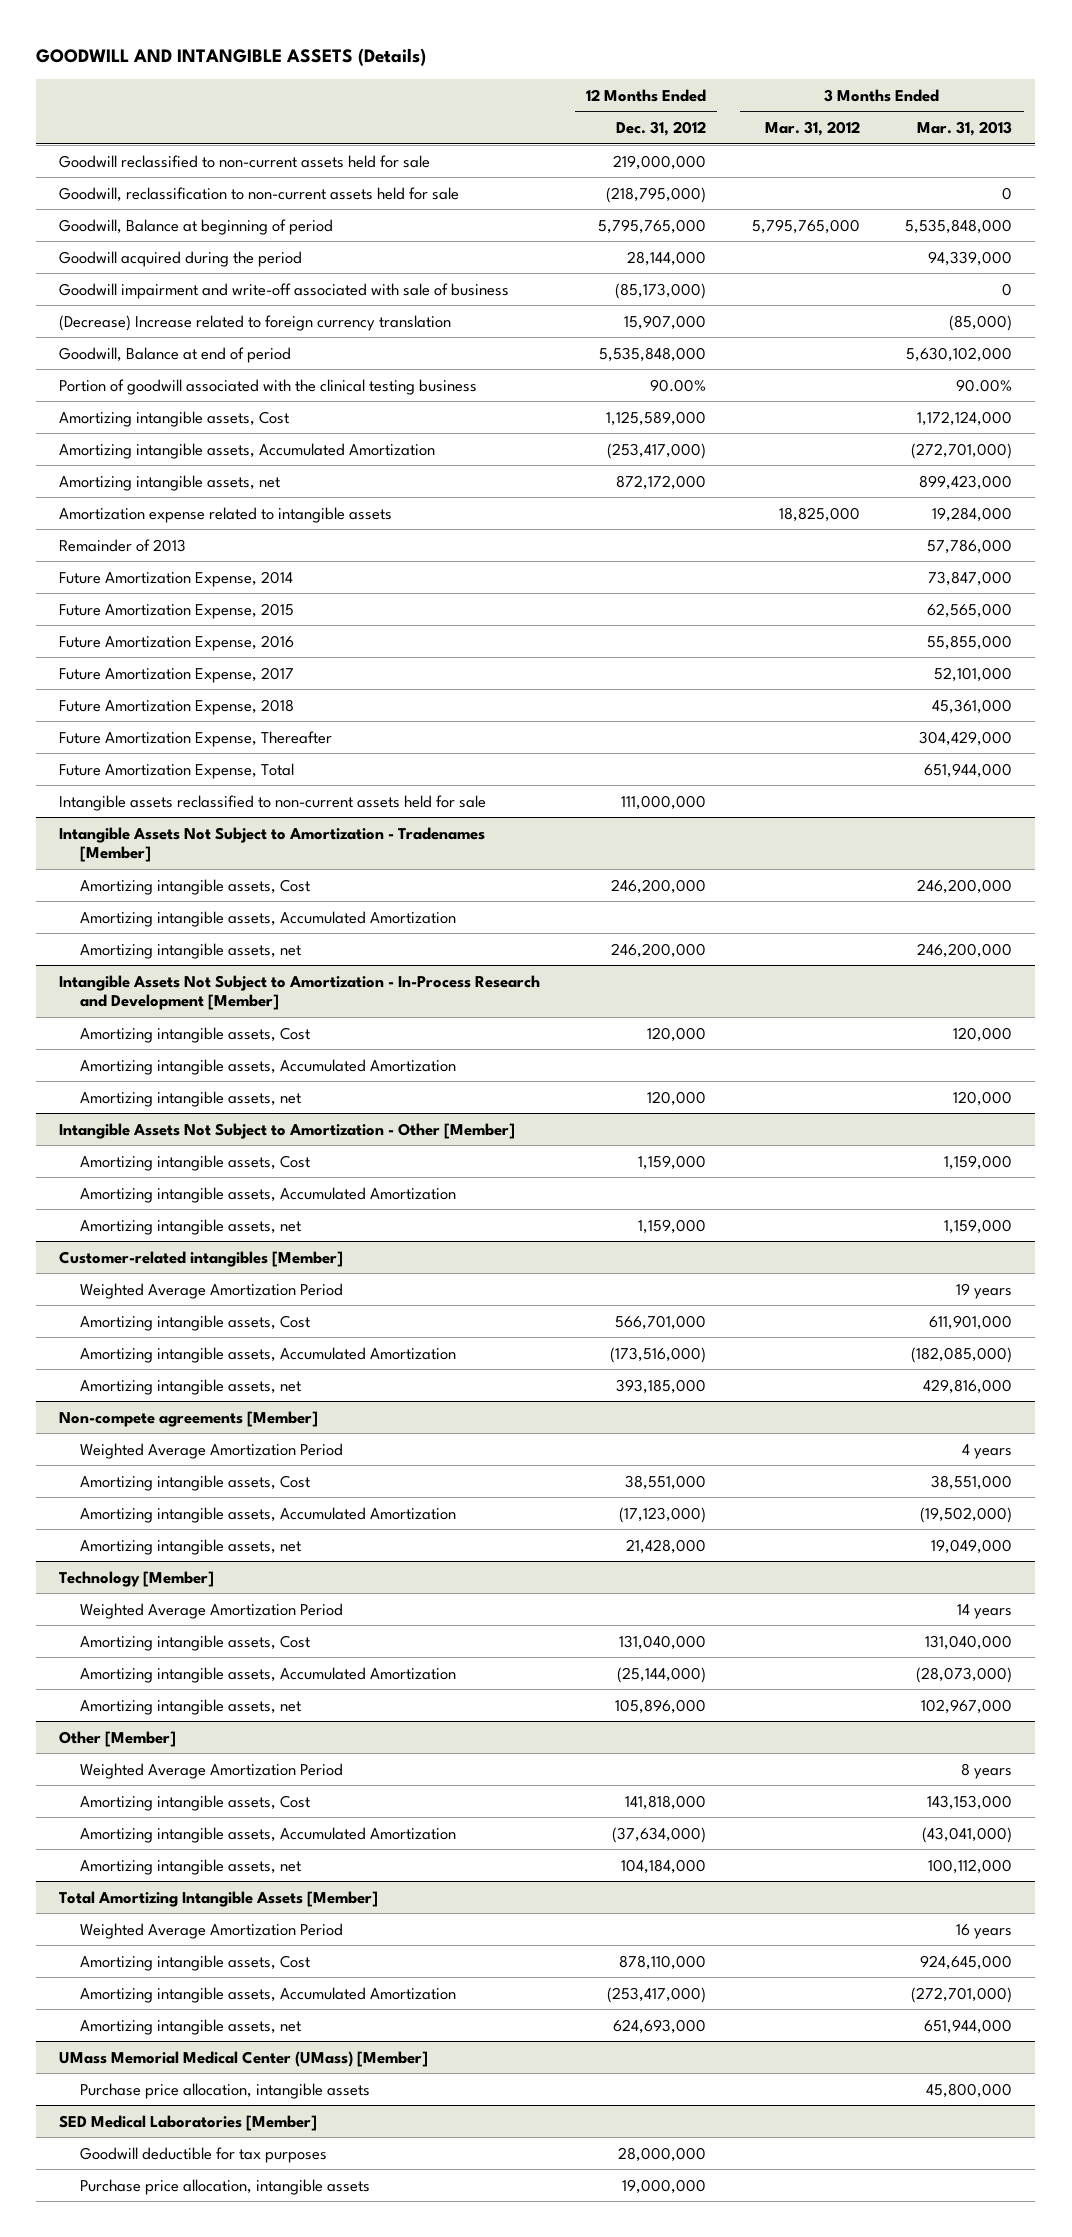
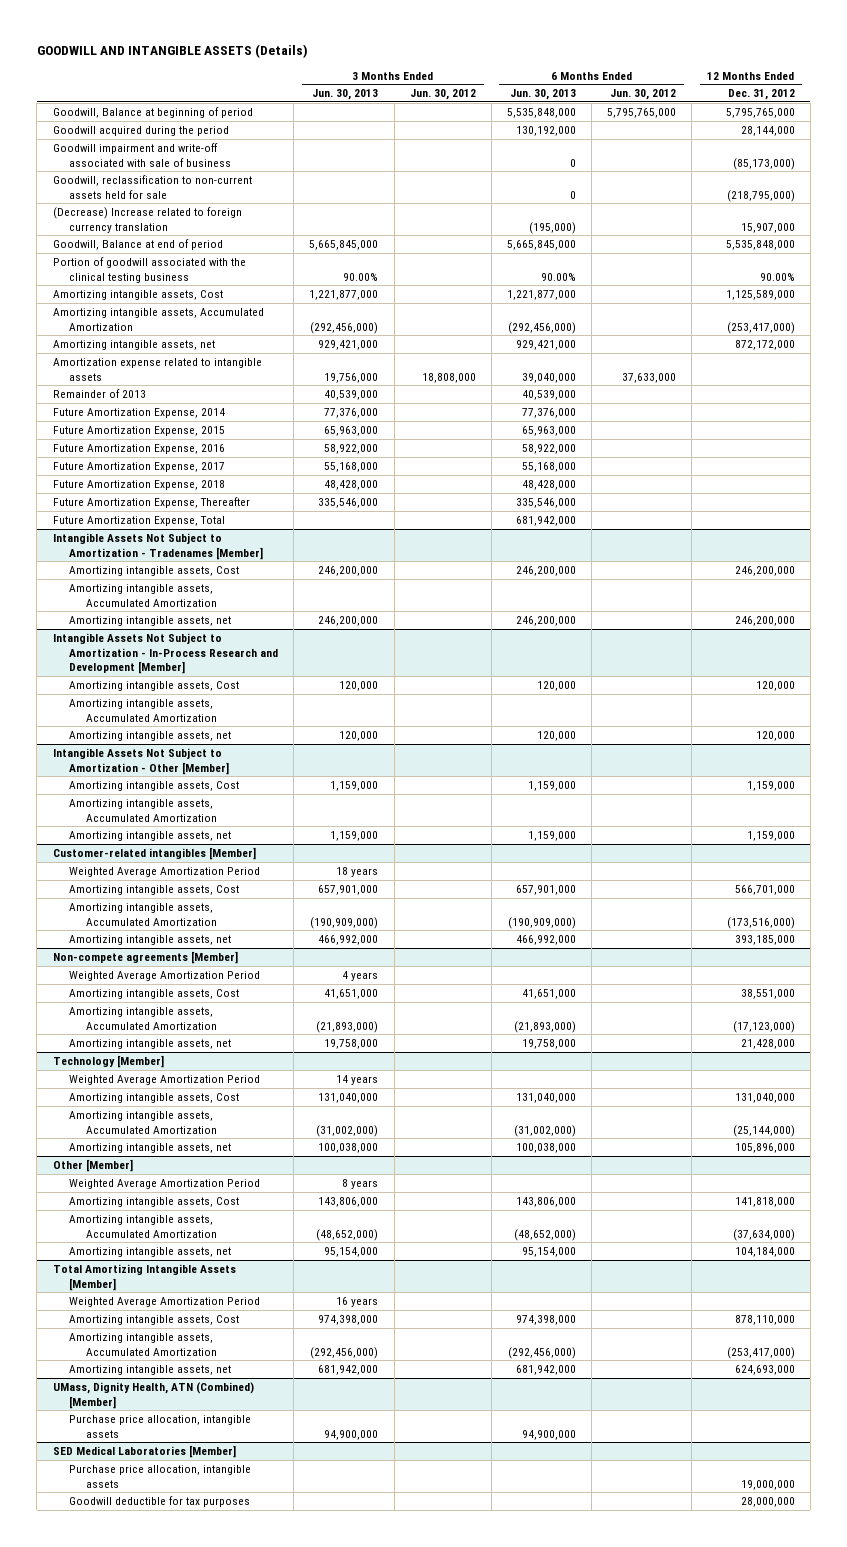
- | 12 Months Ended Dec. 31, 2012 | 3 Months Ended Mar. 31, 2012 | 3 Months Ended Mar. 31, 2013
+ | 3 Months Ended Jun. 30, 2013 | 3 Months Ended Jun. 30, 2012 | 6 Months Ended Jun. 30, 2013 | 6 Months Ended Jun. 30, 2012 | 12 Months Ended Dec. 31, 2012
- Goodwill reclassified to non-current assets held for sale | 219,000,000 | |
moved down: Goodwill, reclassification to non-current assets held for sale | | | 0 | | (218,795,000)
- Intangible assets reclassified to non-current assets held for sale | 111,000,000 | |
- UMass Memorial Medical Center (UMass) [Member]
+ UMass, Dignity Health, ATN (Combined) [Member]
@ SED Medical Laboratories [Member]
moved down: Goodwill deductible for tax purposes | | | | | 28,000,000

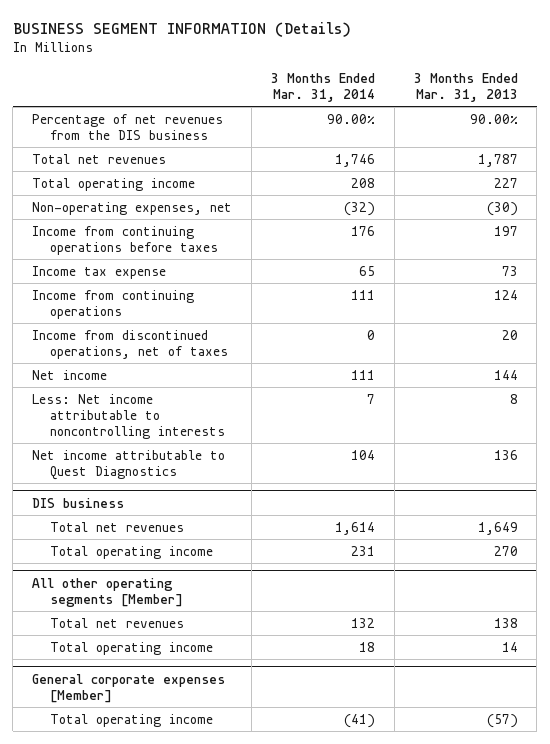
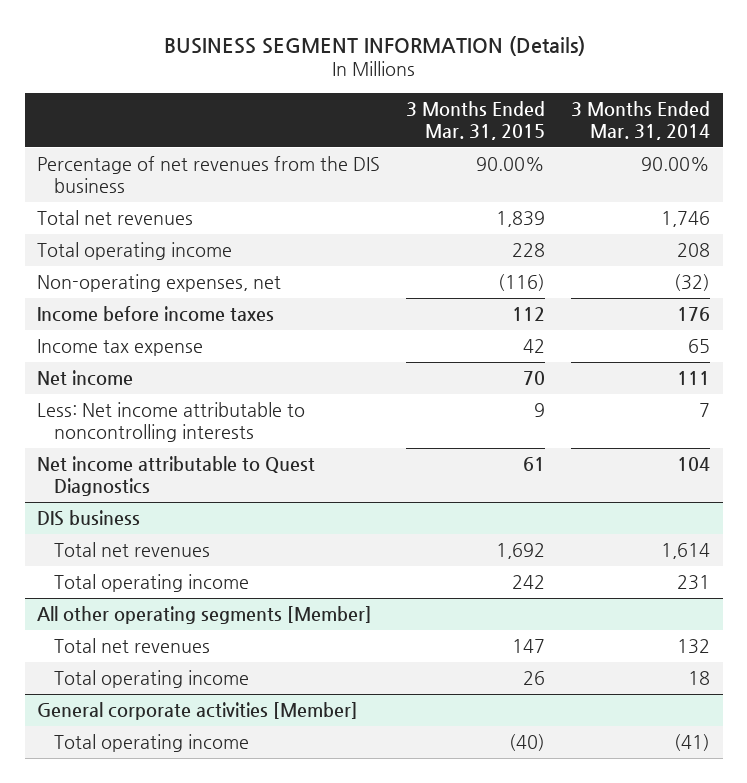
- | 3 Months Ended Mar. 31, 2014 | 3 Months Ended Mar. 31, 2013
+ | 3 Months Ended Mar. 31, 2015 | 3 Months Ended Mar. 31, 2014
- Income from continuing operations before taxes | 176 | 197
+ Income before income taxes | 112 | 176
- Income from continuing operations | 111 | 124
- Income from discontinued operations, net of taxes | 0 | 20
- General corporate expenses [Member]
+ General corporate activities [Member]

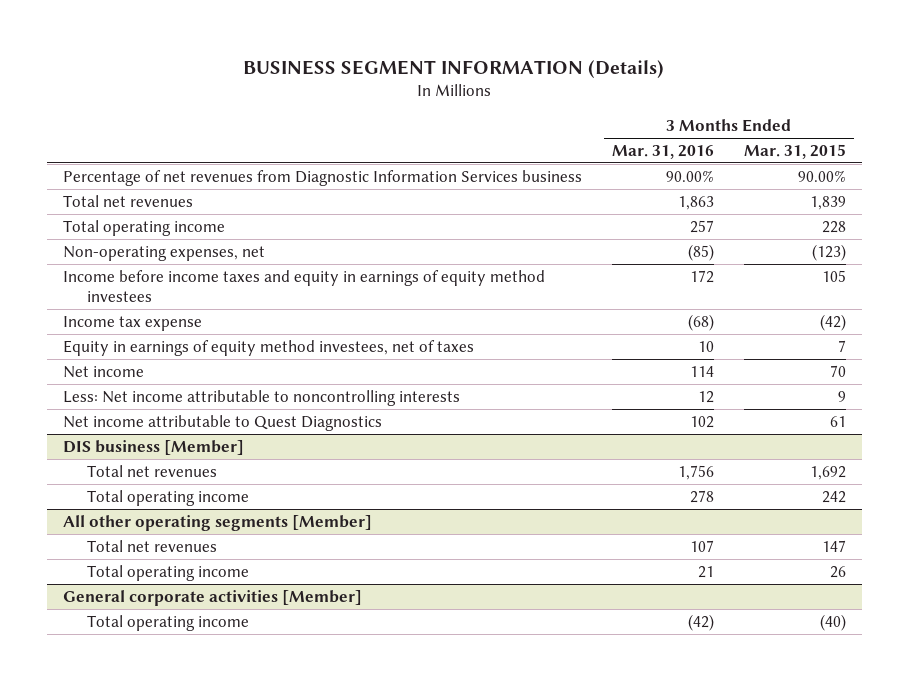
- | 3 Months Ended Mar. 31, 2015 | 3 Months Ended Mar. 31, 2014
+ | 3 Months Ended Mar. 31, 2016 | 3 Months Ended Mar. 31, 2015
- Percentage of net revenues from the DIS business | 90.00% | 90.00%
+ Percentage of net revenues from Diagnostic Information Services business | 90.00% | 90.00%
- Non-operating expenses, net | (116) | (32)
- Income before income taxes | 112 | 176
- Income tax expense | 42 | 65
+ Non-operating expenses, net | (85) | (123)
+ Income before income taxes and equity in earnings of equity method investees | 172 | 105
+ Income tax expense | (68) | (42)
+ Equity in earnings of equity method investees, net of taxes | 10 | 7
- DIS business
+ DIS business [Member]

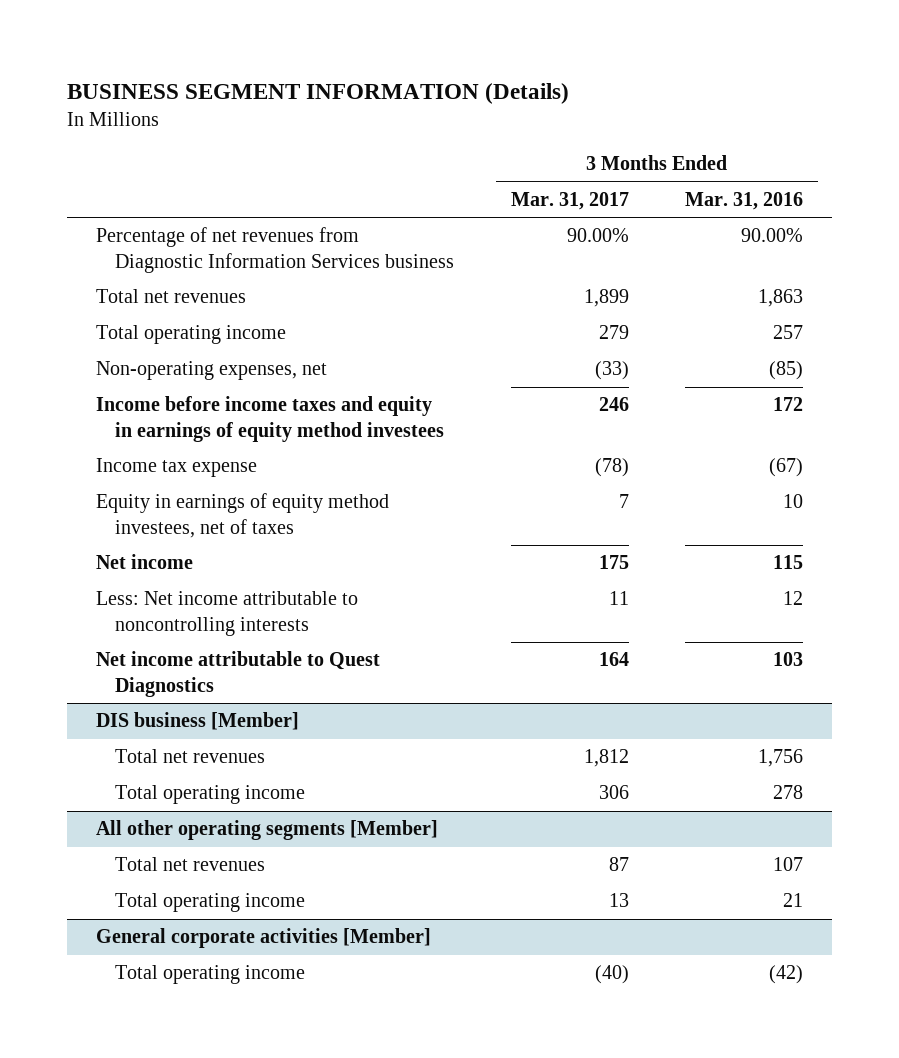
- | 3 Months Ended Mar. 31, 2016 | 3 Months Ended Mar. 31, 2015
+ | 3 Months Ended Mar. 31, 2017 | 3 Months Ended Mar. 31, 2016
- Income tax expense | (68) | (42)
+ Income tax expense | (78) | (67)
- Net income | 114 | 70
+ Net income | 175 | 115
- Net income attributable to Quest Diagnostics | 102 | 61
+ Net income attributable to Quest Diagnostics | 164 | 103

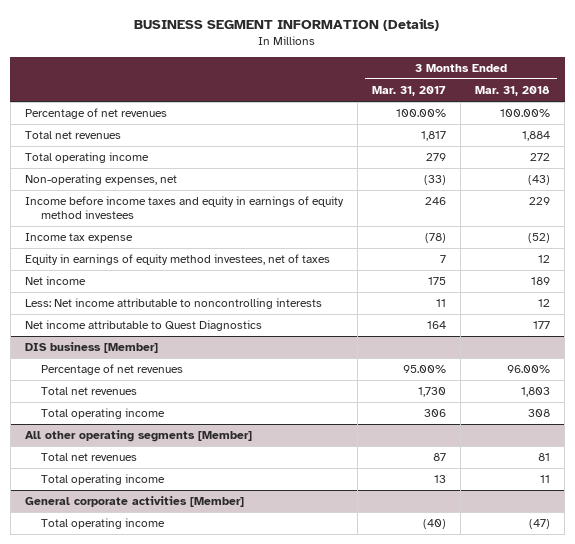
- | 3 Months Ended Mar. 31, 2017 | 3 Months Ended Mar. 31, 2016
+ | 3 Months Ended Mar. 31, 2017 | 3 Months Ended Mar. 31, 2018
- Percentage of net revenues from Diagnostic Information Services business | 90.00% | 90.00%
- Total net revenues | 1,899 | 1,863
+ Percentage of net revenues | 100.00% | 100.00%
+ Total net revenues | 1,817 | 1,884
@ DIS business [Member]
- Total net revenues | 1,812 | 1,756
+ Percentage of net revenues | 95.00% | 96.00%
+ Total net revenues | 1,730 | 1,803

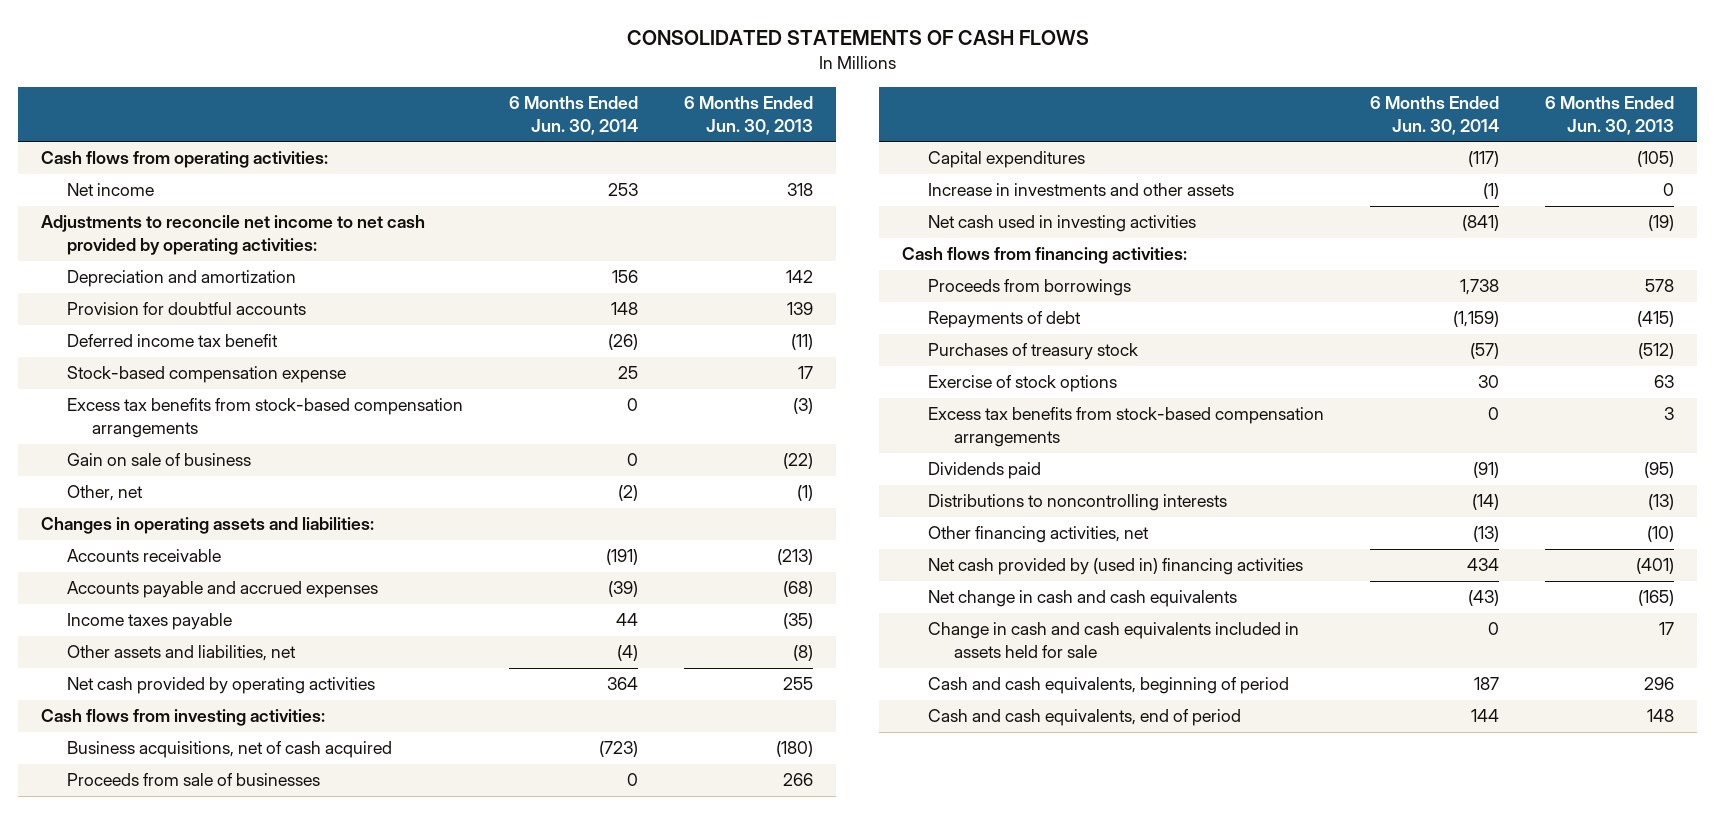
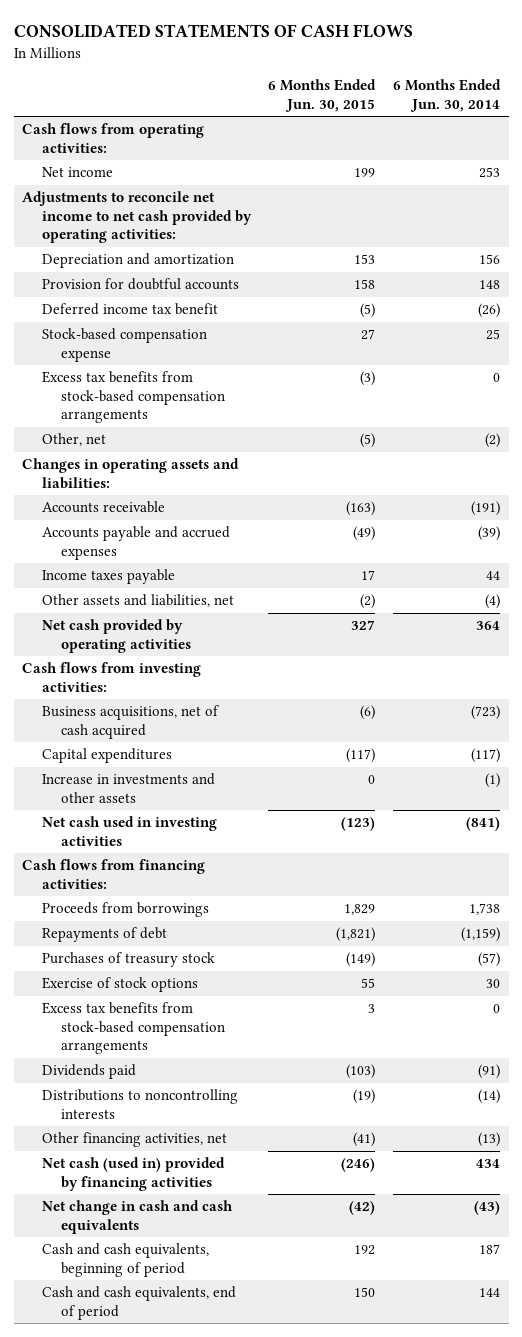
- | 6 Months Ended Jun. 30, 2014 | 6 Months Ended Jun. 30, 2013
+ | 6 Months Ended Jun. 30, 2015 | 6 Months Ended Jun. 30, 2014
- Gain on sale of business | 0 | (22)
- Proceeds from sale of businesses | 0 | 266
- Net cash provided by (used in) financing activities | 434 | (401)
+ Net cash (used in) provided by financing activities | (246) | 434
- Change in cash and cash equivalents included in assets held for sale | 0 | 17

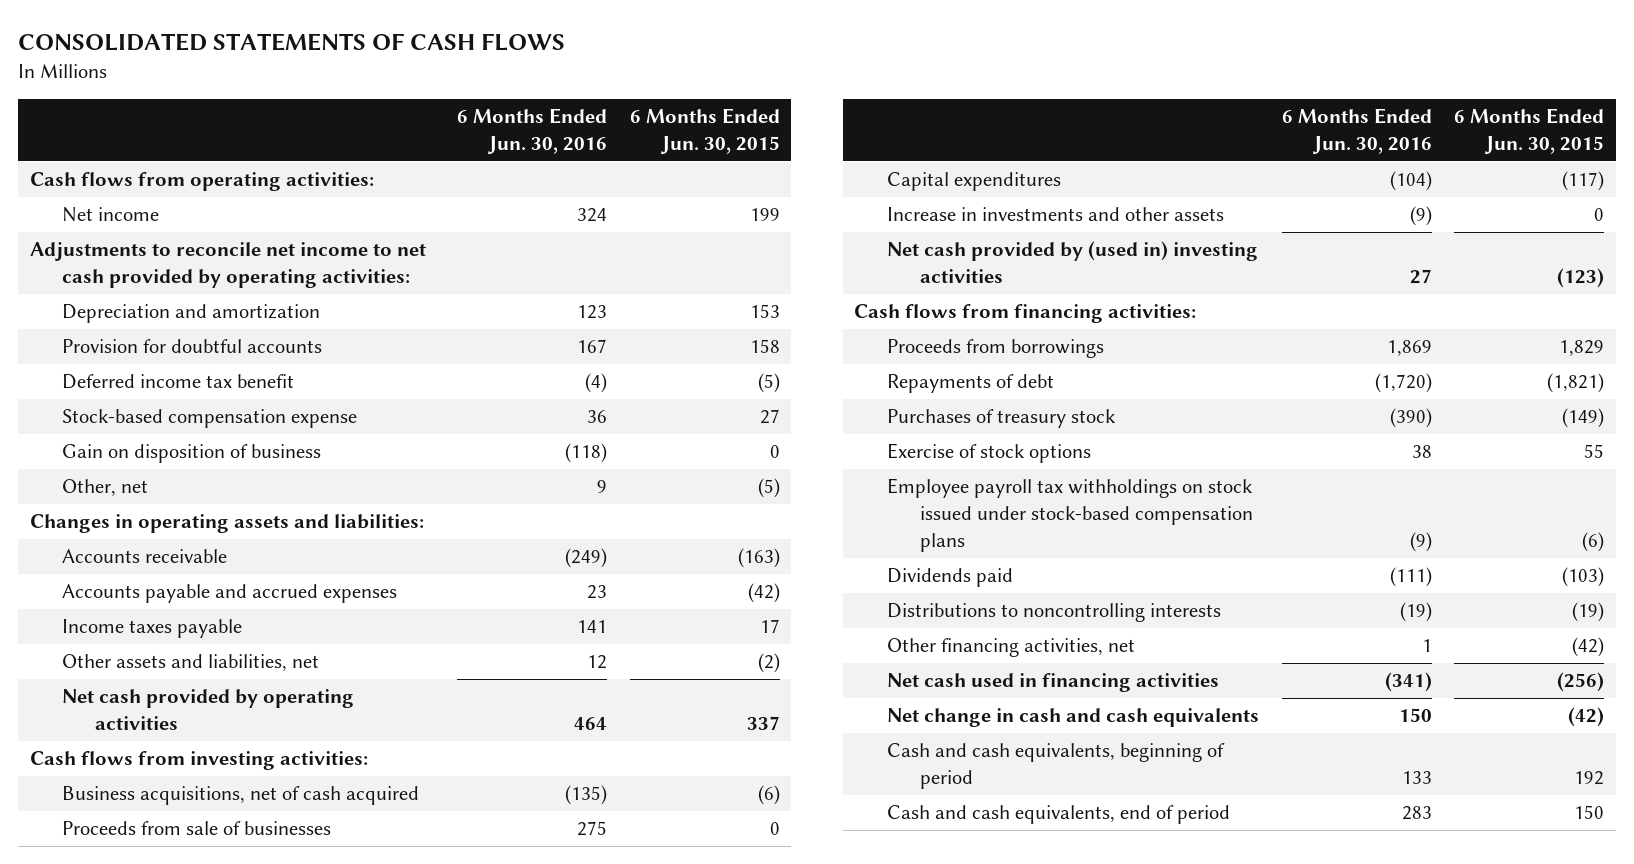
- | 6 Months Ended Jun. 30, 2015 | 6 Months Ended Jun. 30, 2014
+ | 6 Months Ended Jun. 30, 2016 | 6 Months Ended Jun. 30, 2015
- Excess tax benefits from stock-based compensation arrangements | (3) | 0
+ Gain on disposition of business | (118) | 0
- Accounts payable and accrued expenses | (49) | (39)
+ Accounts payable and accrued expenses | 23 | (42)
- Net cash provided by operating activities | 327 | 364
+ Net cash provided by operating activities | 464 | 337
+ Proceeds from sale of businesses | 275 | 0
- Net cash used in investing activities | (123) | (841)
+ Net cash provided by (used in) investing activities | 27 | (123)
- Excess tax benefits from stock-based compensation arrangements | 3 | 0
+ Employee payroll tax withholdings on stock issued under stock-based compensation plans | (9) | (6)
- Other financing activities, net | (41) | (13)
- Net cash (used in) provided by financing activities | (246) | 434
+ Other financing activities, net | 1 | (42)
+ Net cash used in financing activities | (341) | (256)

